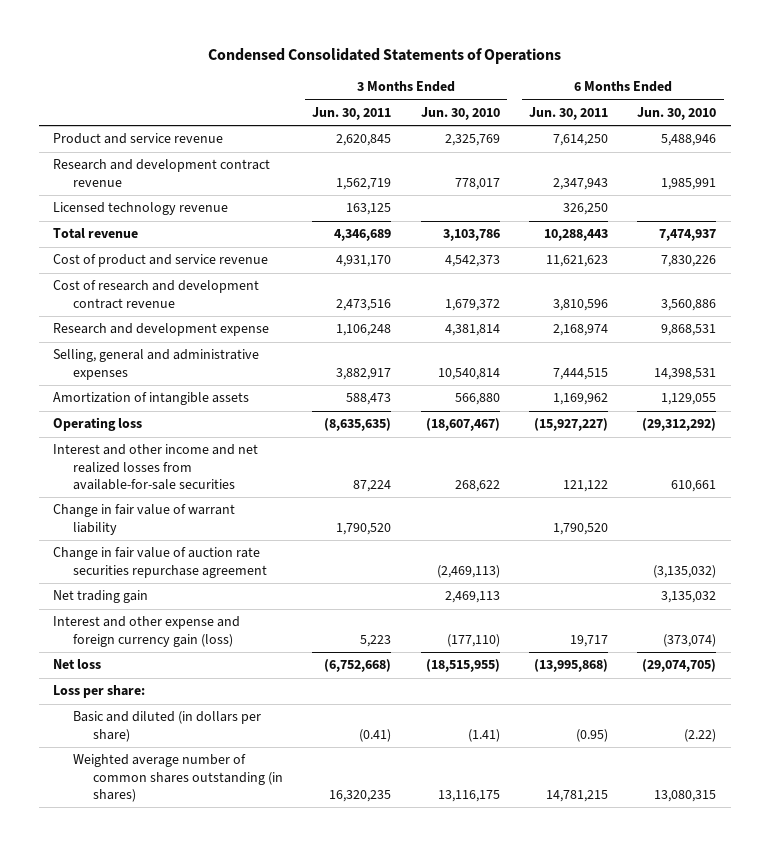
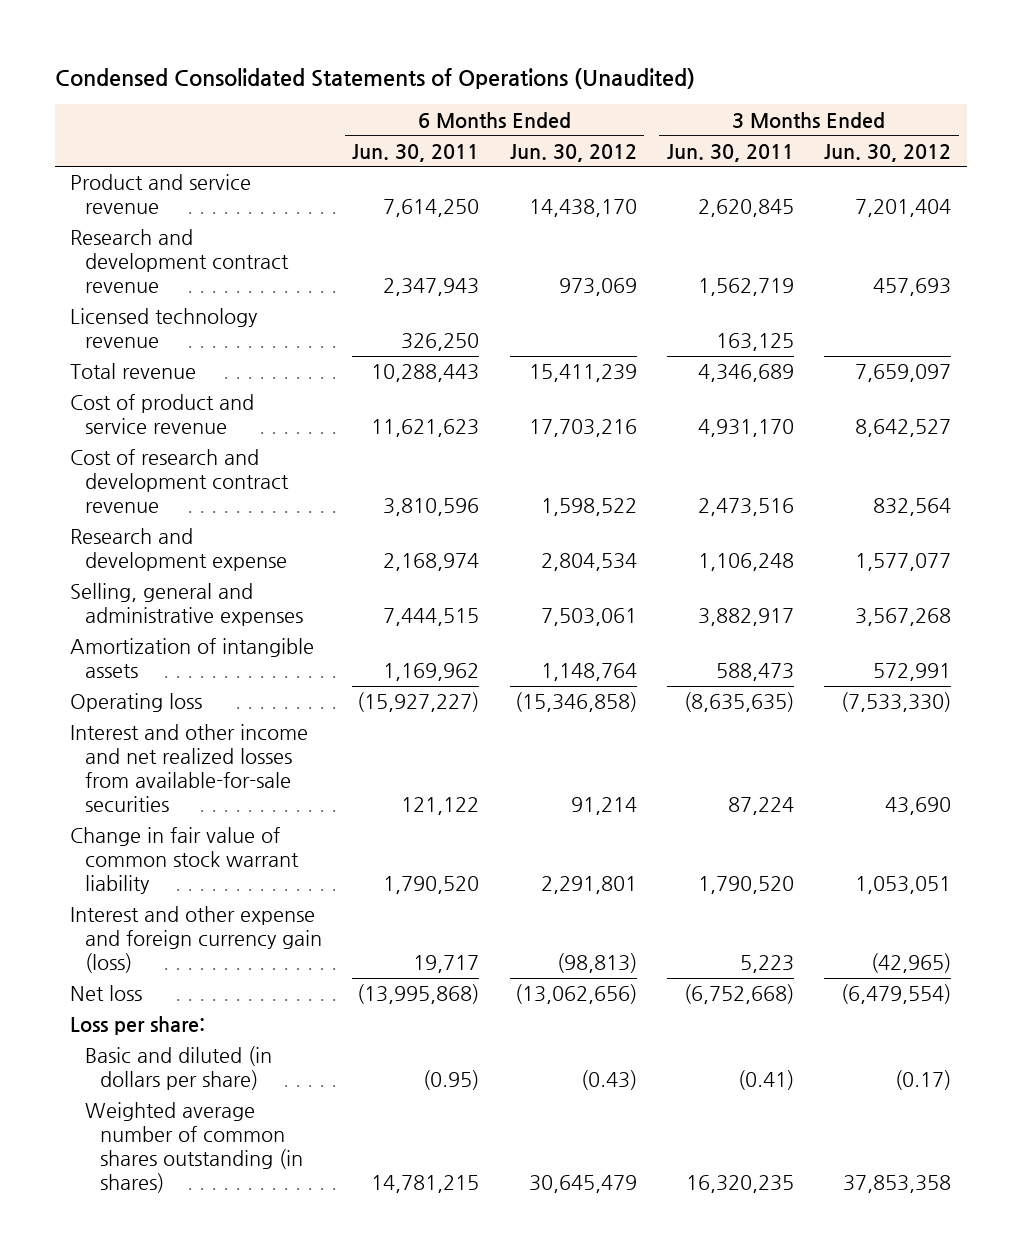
- Condensed Consolidated Statements of Operations
+ Condensed Consolidated Statements of Operations (Unaudited)
- | 3 Months Ended Jun. 30, 2011 | 3 Months Ended Jun. 30, 2010 | 6 Months Ended Jun. 30, 2011 | 6 Months Ended Jun. 30, 2010
+ | 6 Months Ended Jun. 30, 2011 | 6 Months Ended Jun. 30, 2012 | 3 Months Ended Jun. 30, 2011 | 3 Months Ended Jun. 30, 2012
- Change in fair value of warrant liability | 1,790,520 | | 1,790,520 |
- Change in fair value of auction rate securities repurchase agreement | | (2,469,113) | | (3,135,032)
- Net trading gain | | 2,469,113 | | 3,135,032
+ Change in fair value of common stock warrant liability | 1,790,520 | 2,291,801 | 1,790,520 | 1,053,051

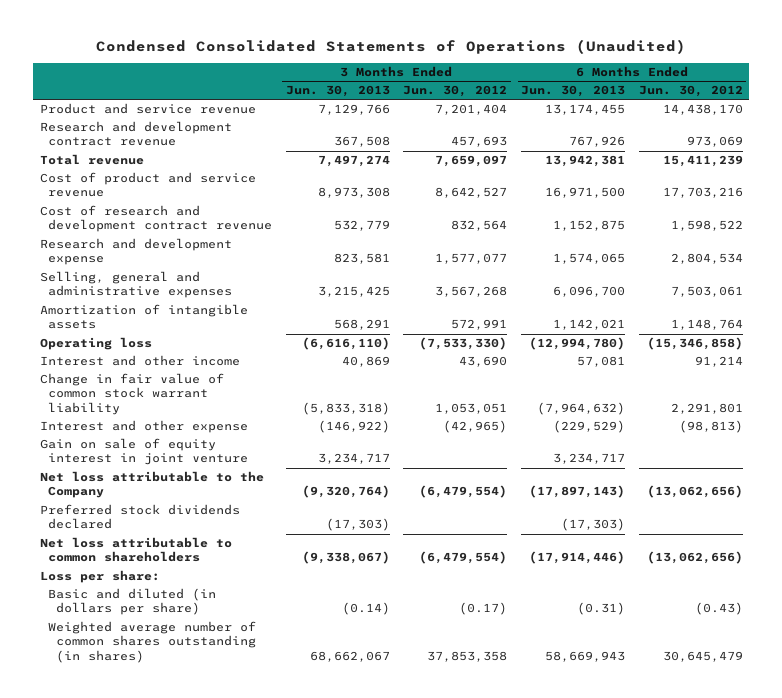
- | 6 Months Ended Jun. 30, 2011 | 6 Months Ended Jun. 30, 2012 | 3 Months Ended Jun. 30, 2011 | 3 Months Ended Jun. 30, 2012
+ | 3 Months Ended Jun. 30, 2013 | 3 Months Ended Jun. 30, 2012 | 6 Months Ended Jun. 30, 2013 | 6 Months Ended Jun. 30, 2012
- Licensed technology revenue | 326,250 | | 163,125 |
- Interest and other income and net realized losses from available-for-sale securities | 121,122 | 91,214 | 87,224 | 43,690
+ Interest and other income | 40,869 | 43,690 | 57,081 | 91,214
- Interest and other expense and foreign currency gain (loss) | 19,717 | (98,813) | 5,223 | (42,965)
- Net loss | (13,995,868) | (13,062,656) | (6,752,668) | (6,479,554)
+ Interest and other expense | (146,922) | (42,965) | (229,529) | (98,813)
+ Gain on sale of equity interest in joint venture | 3,234,717 | | 3,234,717 |
+ Net loss attributable to the Company | (9,320,764) | (6,479,554) | (17,897,143) | (13,062,656)
+ Preferred stock dividends declared | (17,303) | | (17,303) |
+ Net loss attributable to common shareholders | (9,338,067) | (6,479,554) | (17,914,446) | (13,062,656)

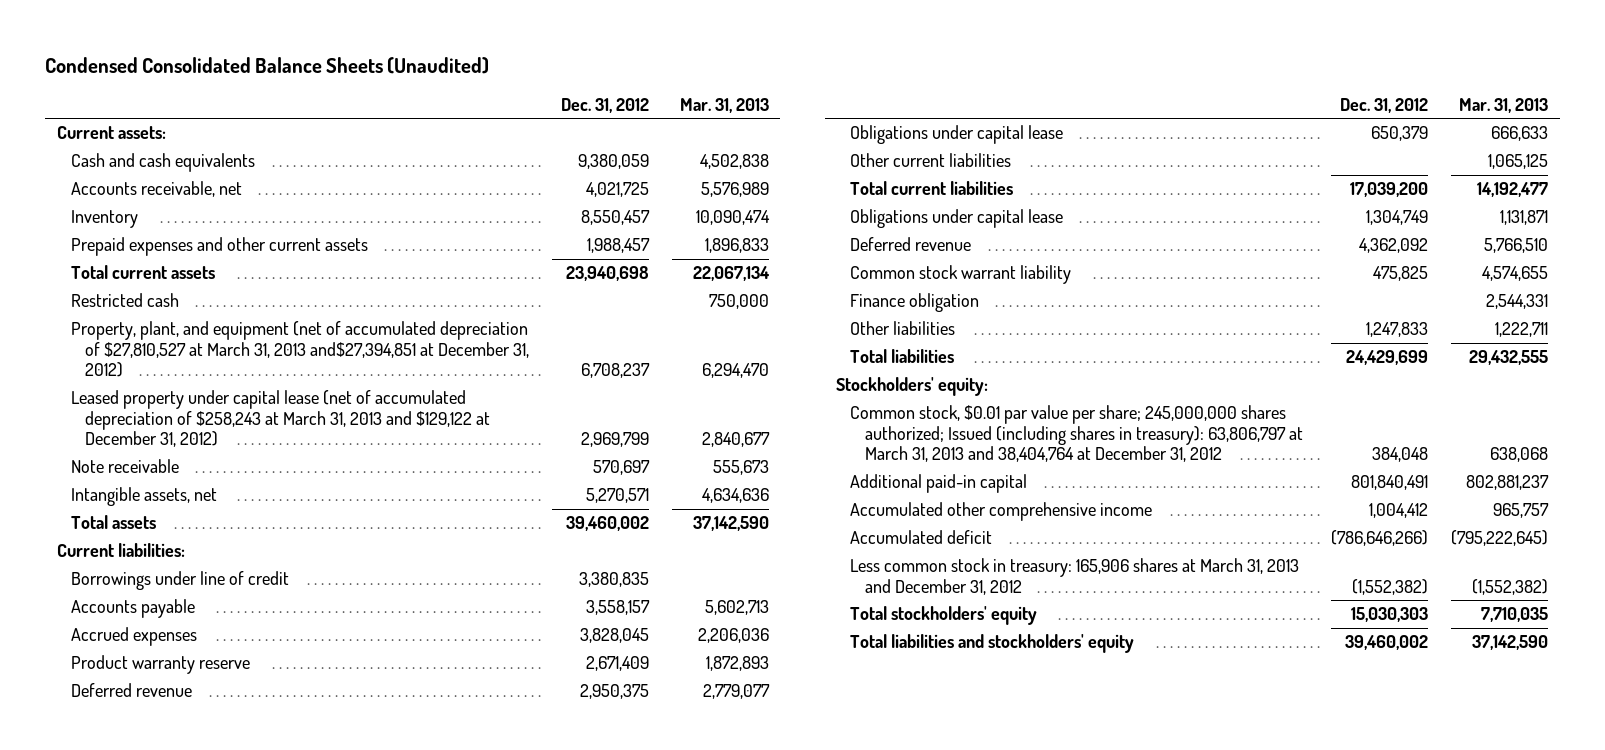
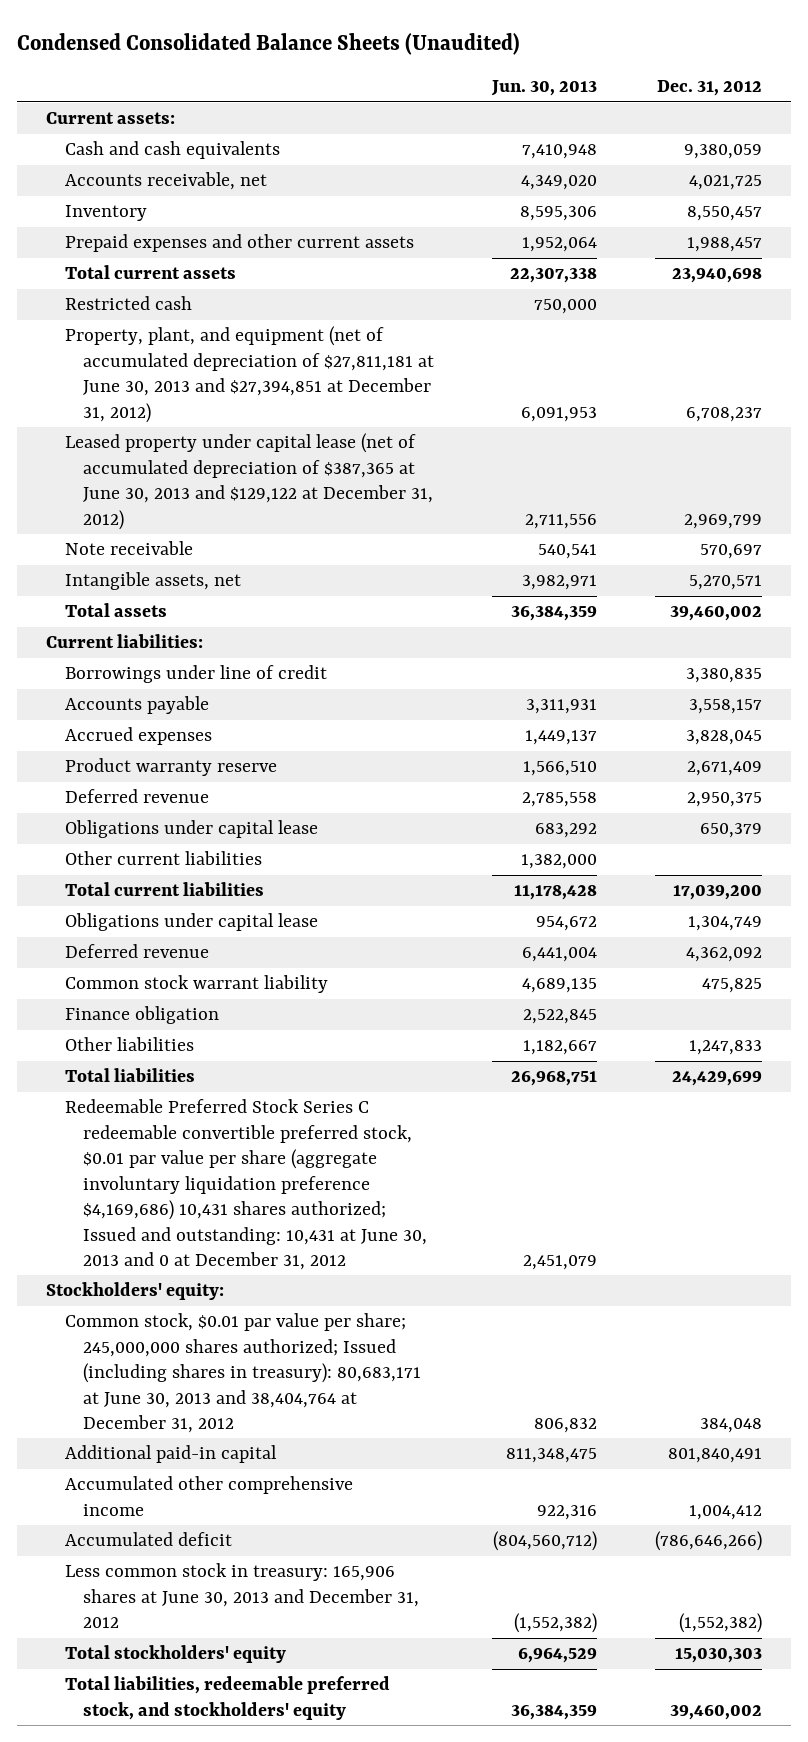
- | Dec. 31, 2012 | Mar. 31, 2013
+ | Jun. 30, 2013 | Dec. 31, 2012
- Property, plant, and equipment (net of accumulated depreciation of $27,810,527 at March 31, 2013 and$27,394,851 at December 31, 2012) | 6,708,237 | 6,294,470
- Leased property under capital lease (net of accumulated depreciation of $258,243 at March 31, 2013 and $129,122 at December 31, 2012) | 2,969,799 | 2,840,677
+ Property, plant, and equipment (net of accumulated depreciation of $27,811,181 at June 30, 2013 and $27,394,851 at December 31, 2012) | 6,091,953 | 6,708,237
+ Leased property under capital lease (net of accumulated depreciation of $387,365 at June 30, 2013 and $129,122 at December 31, 2012) | 2,711,556 | 2,969,799
+ Redeemable Preferred Stock Series C redeemable convertible preferred stock, $0.01 par value per share (aggregate involuntary liquidation preference $4,169,686) 10,431 shares authorized; Issued and outstanding: 10,431 at June 30, 2013 and 0 at December 31, 2012 | 2,451,079 |
- Common stock, $0.01 par value per share; 245,000,000 shares authorized; Issued (including shares in treasury): 63,806,797 at March 31, 2013 and 38,404,764 at December 31, 2012 | 384,048 | 638,068
+ Common stock, $0.01 par value per share; 245,000,000 shares authorized; Issued (including shares in treasury): 80,683,171 at June 30, 2013 and 38,404,764 at December 31, 2012 | 806,832 | 384,048
- Less common stock in treasury: 165,906 shares at March 31, 2013 and December 31, 2012 | (1,552,382) | (1,552,382)
+ Less common stock in treasury: 165,906 shares at June 30, 2013 and December 31, 2012 | (1,552,382) | (1,552,382)
- Total liabilities and stockholders' equity | 39,460,002 | 37,142,590
+ Total liabilities, redeemable preferred stock, and stockholders' equity | 36,384,359 | 39,460,002

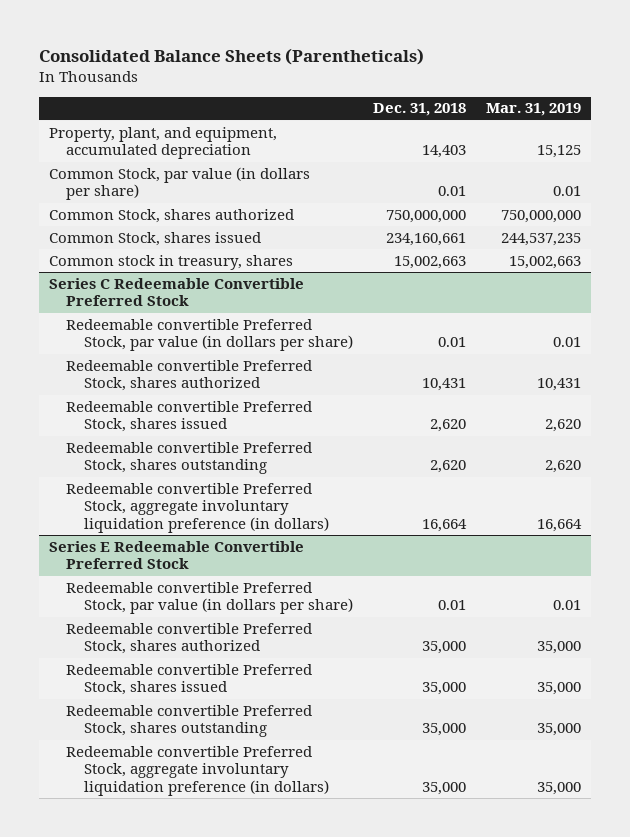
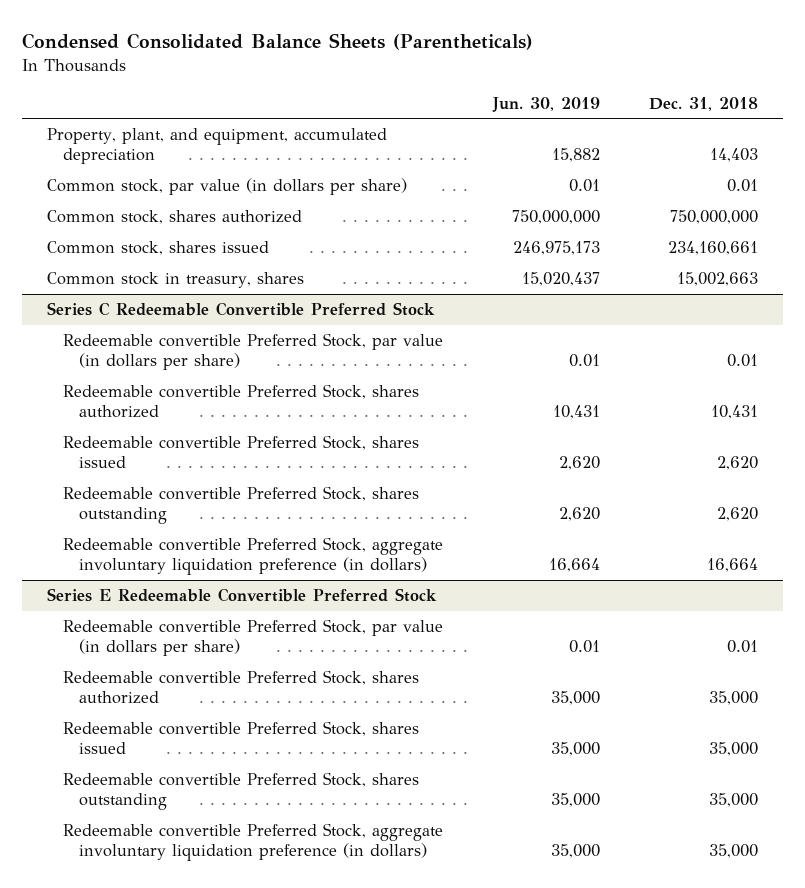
- Consolidated Balance Sheets (Parentheticals)
+ Condensed Consolidated Balance Sheets (Parentheticals)
- | Dec. 31, 2018 | Mar. 31, 2019
+ | Jun. 30, 2019 | Dec. 31, 2018
- Common Stock, par value (in dollars per share) | 0.01 | 0.01
- Common Stock, shares authorized | 750,000,000 | 750,000,000
- Common Stock, shares issued | 234,160,661 | 244,537,235
+ Common stock, par value (in dollars per share) | 0.01 | 0.01
+ Common stock, shares authorized | 750,000,000 | 750,000,000
+ Common stock, shares issued | 246,975,173 | 234,160,661

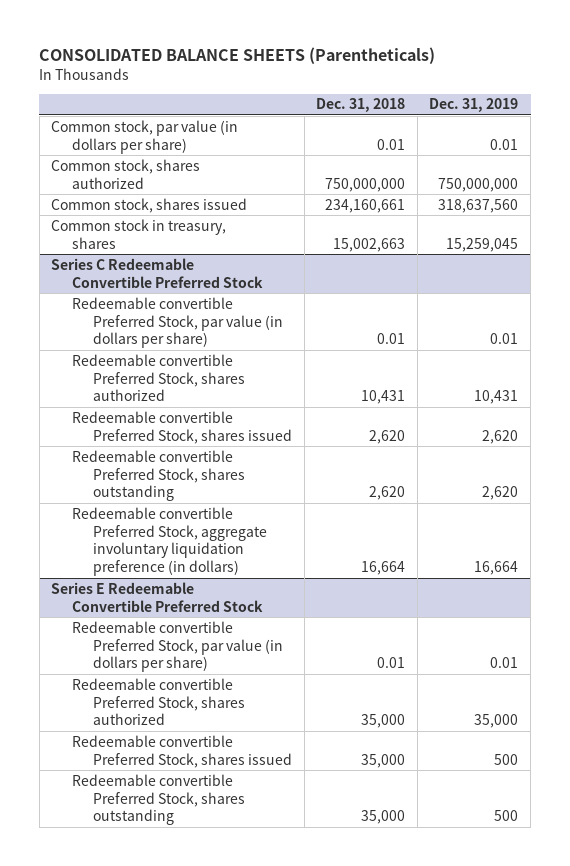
- Condensed Consolidated Balance Sheets (Parentheticals)
+ CONSOLIDATED BALANCE SHEETS (Parentheticals)
- | Jun. 30, 2019 | Dec. 31, 2018
+ | Dec. 31, 2018 | Dec. 31, 2019
- Property, plant, and equipment, accumulated depreciation | 15,882 | 14,403
@ Series E Redeemable Convertible Preferred Stock
- Redeemable convertible Preferred Stock, aggregate involuntary liquidation preference (in dollars) | 35,000 | 35,000

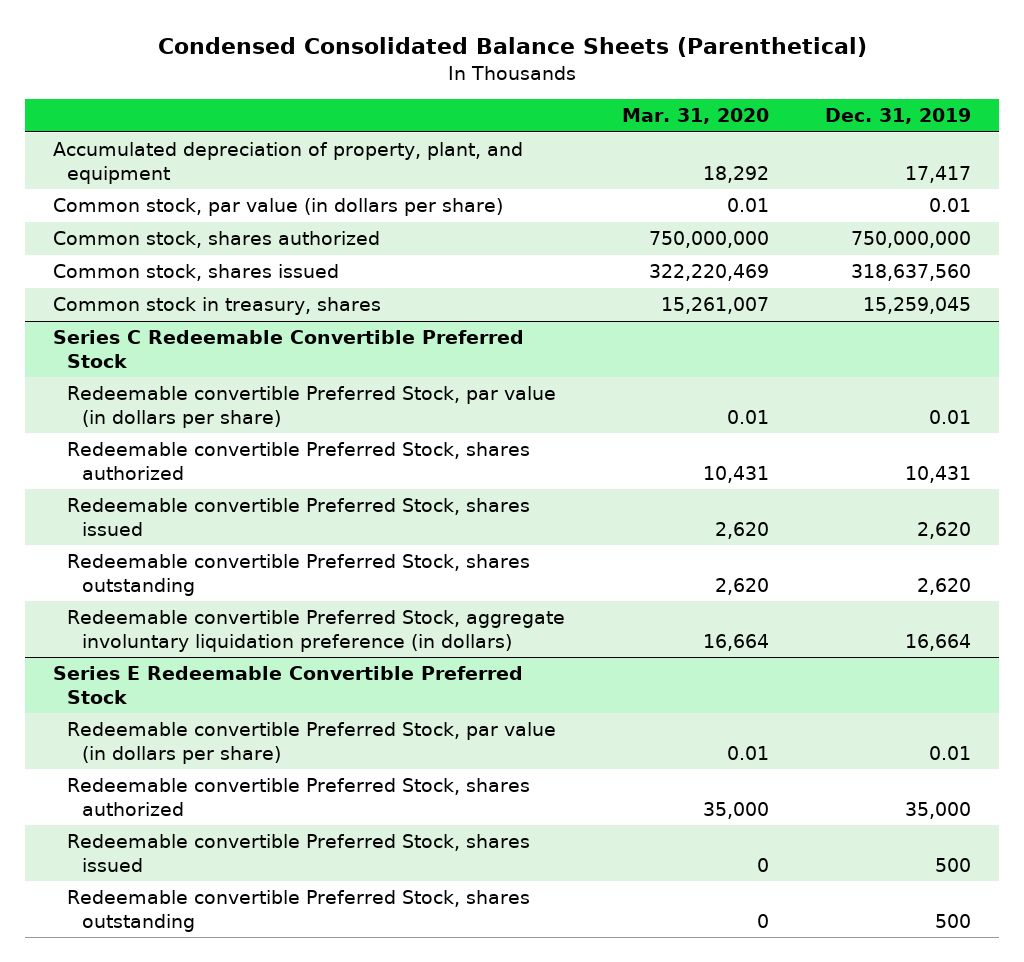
- CONSOLIDATED BALANCE SHEETS (Parentheticals)
+ Condensed Consolidated Balance Sheets (Parenthetical)
- | Dec. 31, 2018 | Dec. 31, 2019
+ | Mar. 31, 2020 | Dec. 31, 2019
+ Accumulated depreciation of property, plant, and equipment | 18,292 | 17,417

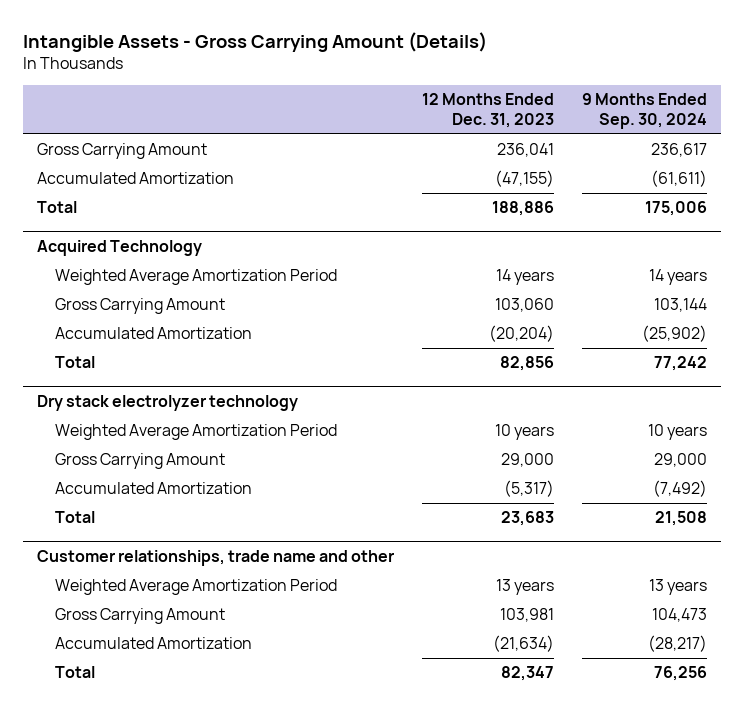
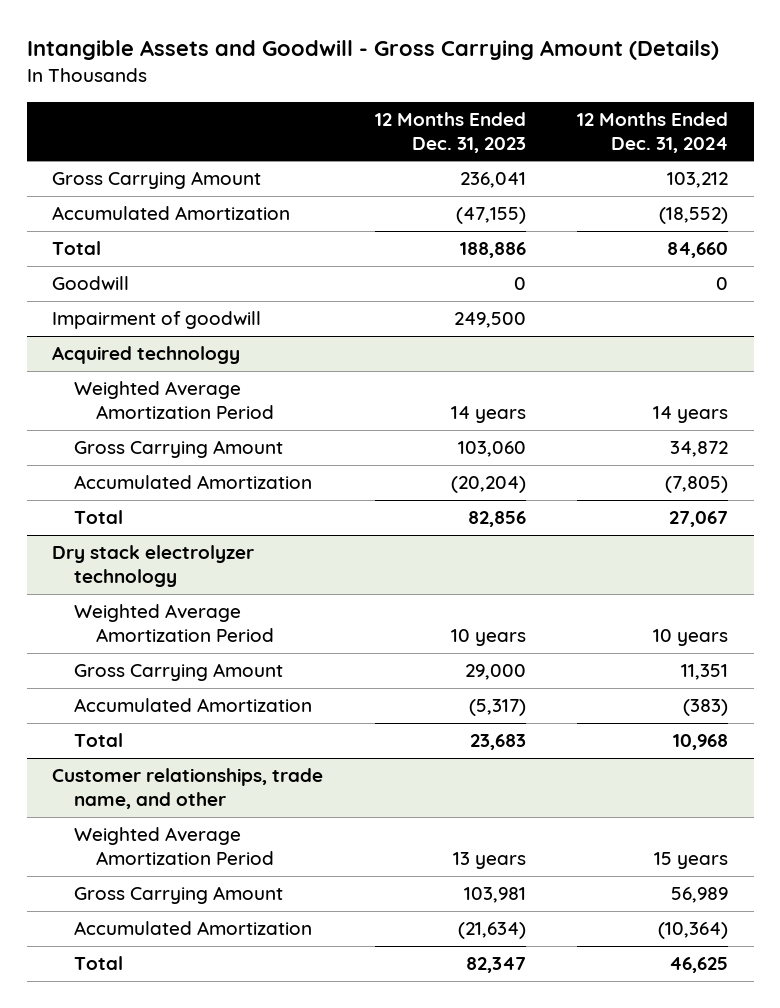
- Intangible Assets - Gross Carrying Amount (Details)
+ Intangible Assets and Goodwill - Gross Carrying Amount (Details)
- | 12 Months Ended Dec. 31, 2023 | 9 Months Ended Sep. 30, 2024
+ | 12 Months Ended Dec. 31, 2023 | 12 Months Ended Dec. 31, 2024
- Acquired Technology
+ Goodwill | 0 | 0
+ Impairment of goodwill | 249,500 |
+ Acquired technology
- Customer relationships, trade name and other
+ Customer relationships, trade name, and other

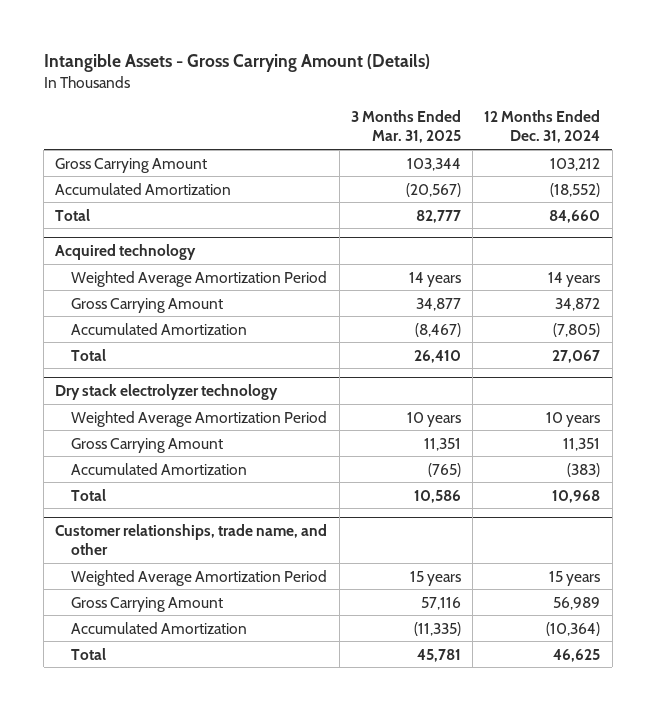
- Intangible Assets and Goodwill - Gross Carrying Amount (Details)
+ Intangible Assets - Gross Carrying Amount (Details)
- | 12 Months Ended Dec. 31, 2023 | 12 Months Ended Dec. 31, 2024
+ | 3 Months Ended Mar. 31, 2025 | 12 Months Ended Dec. 31, 2024
- Goodwill | 0 | 0
- Impairment of goodwill | 249,500 |

